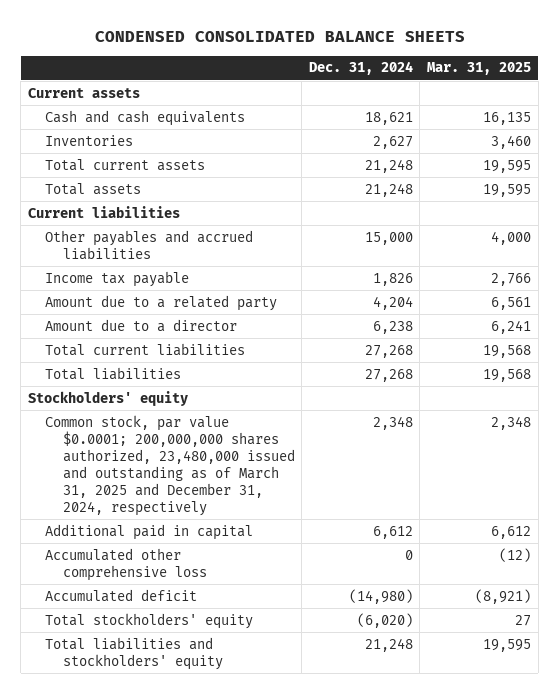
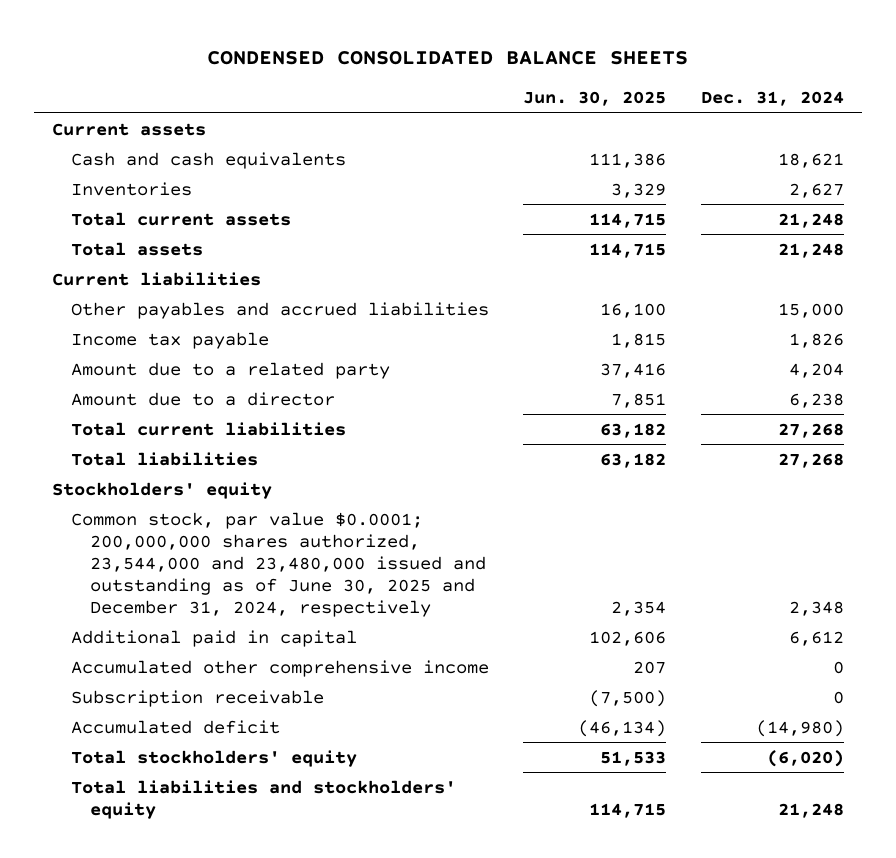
- | Dec. 31, 2024 | Mar. 31, 2025
+ | Jun. 30, 2025 | Dec. 31, 2024
- Common stock, par value $0.0001; 200,000,000 shares authorized, 23,480,000 issued and outstanding as of March 31, 2025 and December 31, 2024, respectively | 2,348 | 2,348
+ Common stock, par value $0.0001; 200,000,000 shares authorized, 23,544,000 and 23,480,000 issued and outstanding as of June 30, 2025 and December 31, 2024, respectively | 2,354 | 2,348
- Accumulated other comprehensive loss | 0 | (12)
+ Accumulated other comprehensive income | 207 | 0
+ Subscription receivable | (7,500) | 0

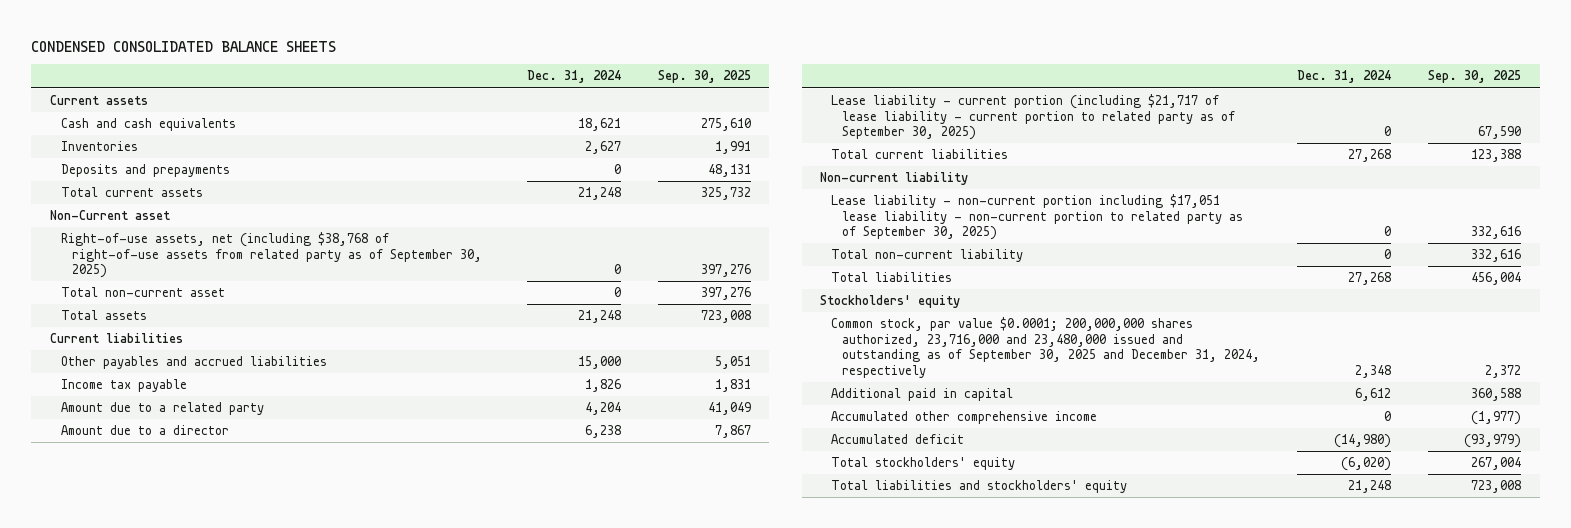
- | Jun. 30, 2025 | Dec. 31, 2024
+ | Dec. 31, 2024 | Sep. 30, 2025
+ Deposits and prepayments | 0 | 48,131
+ Non-Current asset
+ Right-of-use assets, net (including $38,768 of right-of-use assets from related party as of September 30, 2025) | 0 | 397,276
+ Total non-current asset | 0 | 397,276
+ Lease liability - current portion (including $21,717 of lease liability - current portion to related party as of September 30, 2025) | 0 | 67,590
+ Non-current liability
+ Lease liability - non-current portion including $17,051 lease liability - non-current portion to related party as of September 30, 2025) | 0 | 332,616
+ Total non-current liability | 0 | 332,616
- Common stock, par value $0.0001; 200,000,000 shares authorized, 23,544,000 and 23,480,000 issued and outstanding as of June 30, 2025 and December 31, 2024, respectively | 2,354 | 2,348
+ Common stock, par value $0.0001; 200,000,000 shares authorized, 23,716,000 and 23,480,000 issued and outstanding as of September 30, 2025 and December 31, 2024, respectively | 2,348 | 2,372
- Subscription receivable | (7,500) | 0

